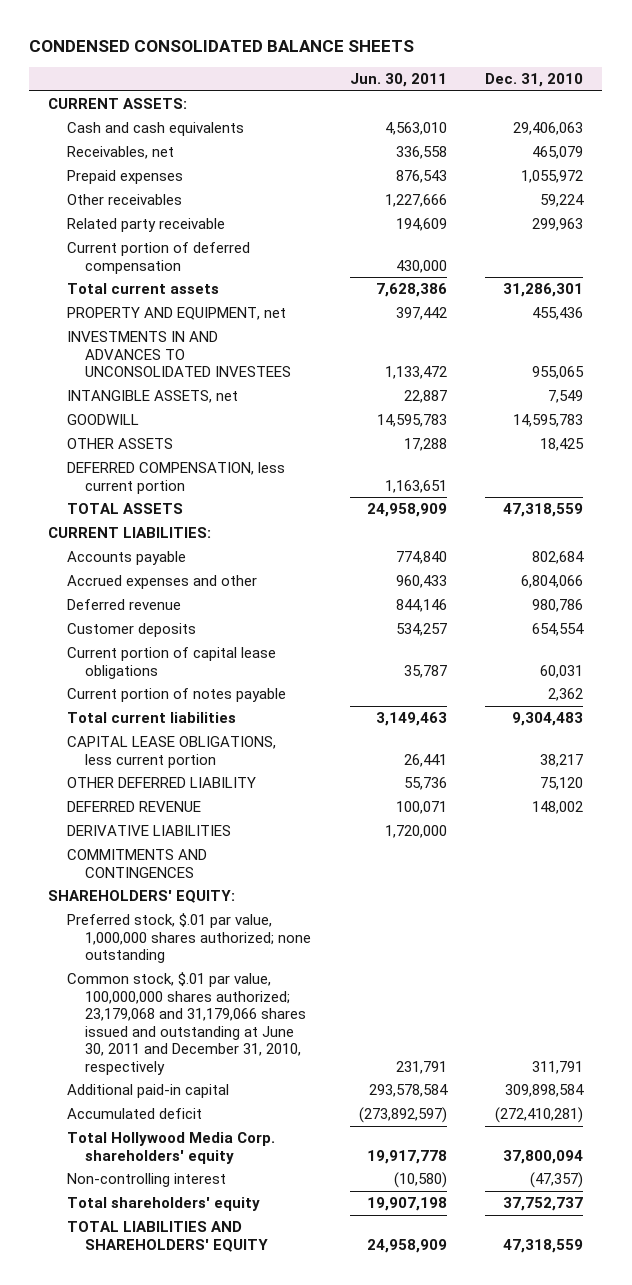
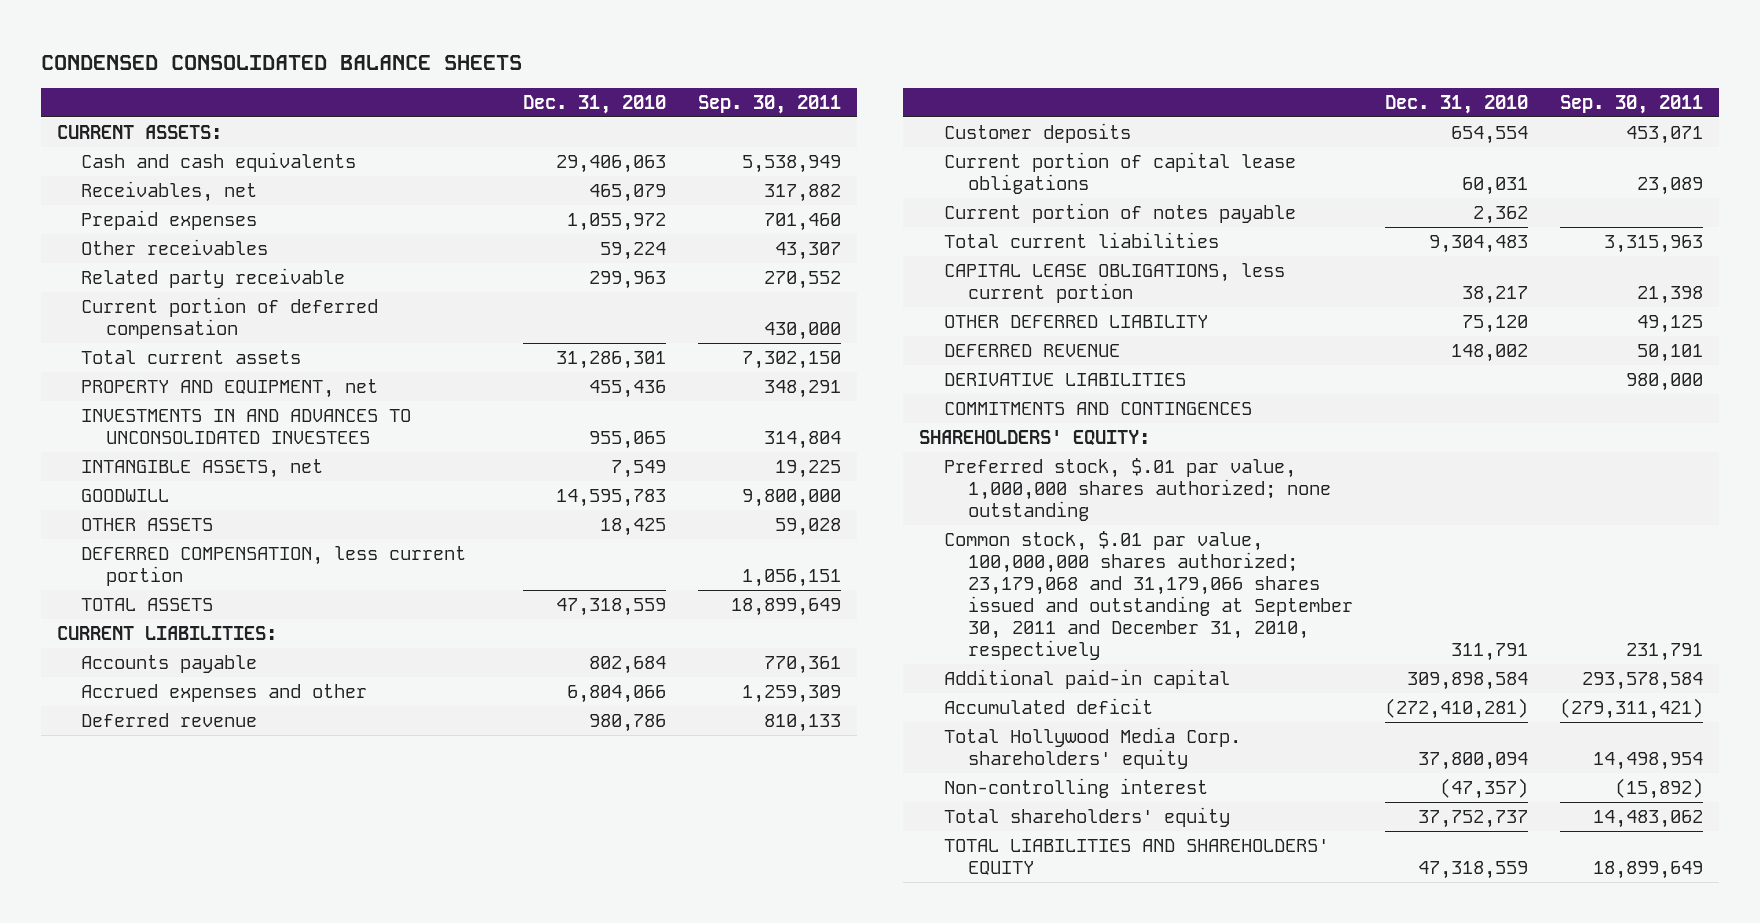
- | Jun. 30, 2011 | Dec. 31, 2010
+ | Dec. 31, 2010 | Sep. 30, 2011
- Common stock, $.01 par value, 100,000,000 shares authorized; 23,179,068 and 31,179,066 shares issued and outstanding at June 30, 2011 and December 31, 2010, respectively | 231,791 | 311,791
+ Common stock, $.01 par value, 100,000,000 shares authorized; 23,179,068 and 31,179,066 shares issued and outstanding at September 30, 2011 and December 31, 2010, respectively | 311,791 | 231,791

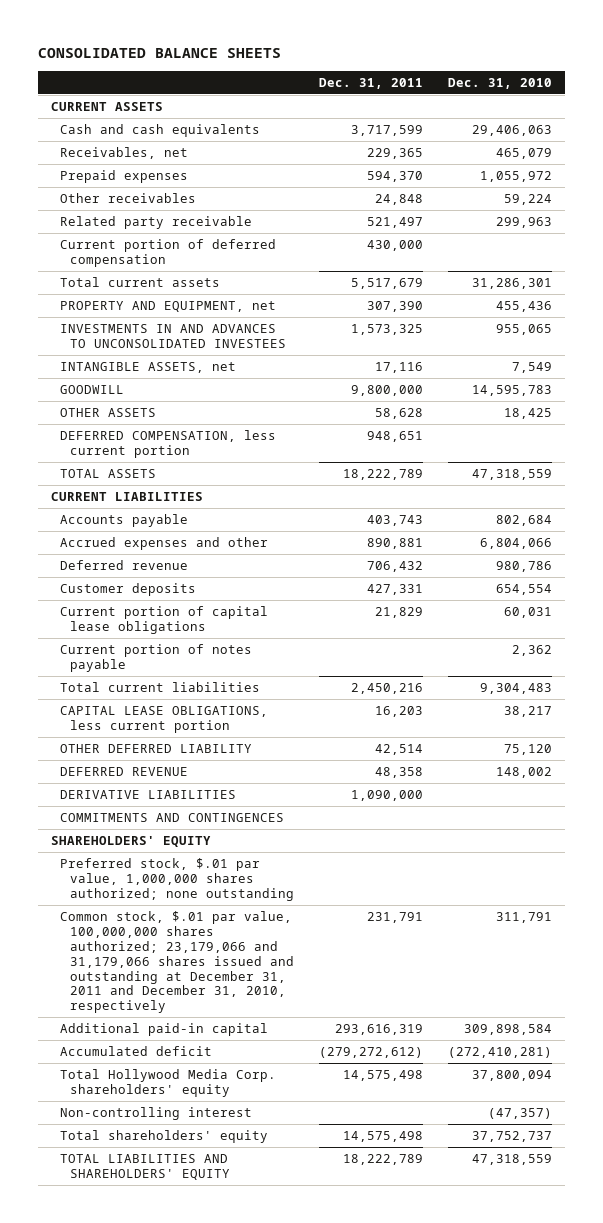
- CONDENSED CONSOLIDATED BALANCE SHEETS
+ CONSOLIDATED BALANCE SHEETS
- | Dec. 31, 2010 | Sep. 30, 2011
+ | Dec. 31, 2011 | Dec. 31, 2010
- CURRENT ASSETS:
+ CURRENT ASSETS
- CURRENT LIABILITIES:
+ CURRENT LIABILITIES
- SHAREHOLDERS' EQUITY:
+ SHAREHOLDERS' EQUITY
- Common stock, $.01 par value, 100,000,000 shares authorized; 23,179,068 and 31,179,066 shares issued and outstanding at September 30, 2011 and December 31, 2010, respectively | 311,791 | 231,791
+ Common stock, $.01 par value, 100,000,000 shares authorized; 23,179,066 and 31,179,066 shares issued and outstanding at December 31, 2011 and December 31, 2010, respectively | 231,791 | 311,791

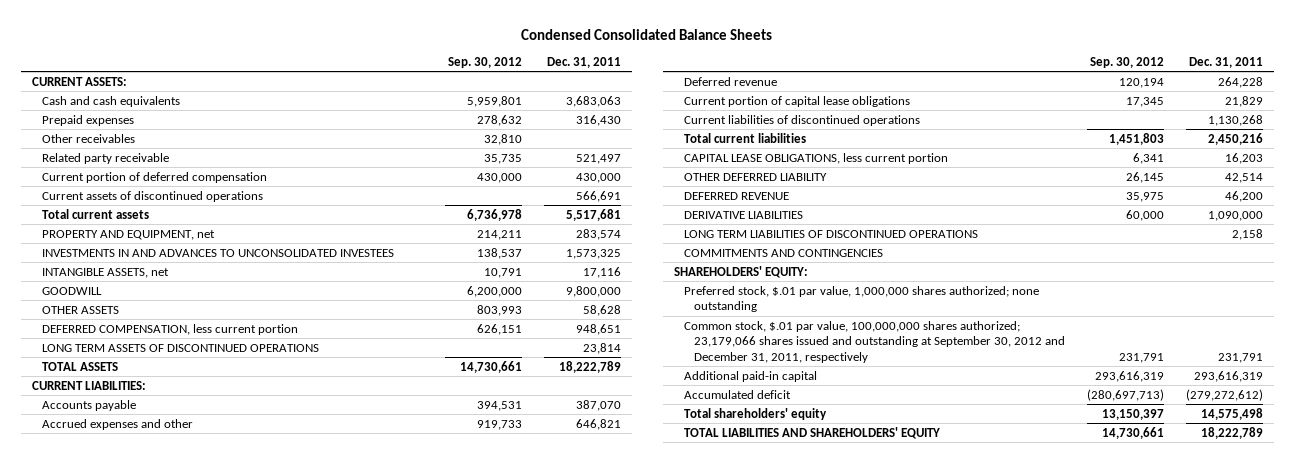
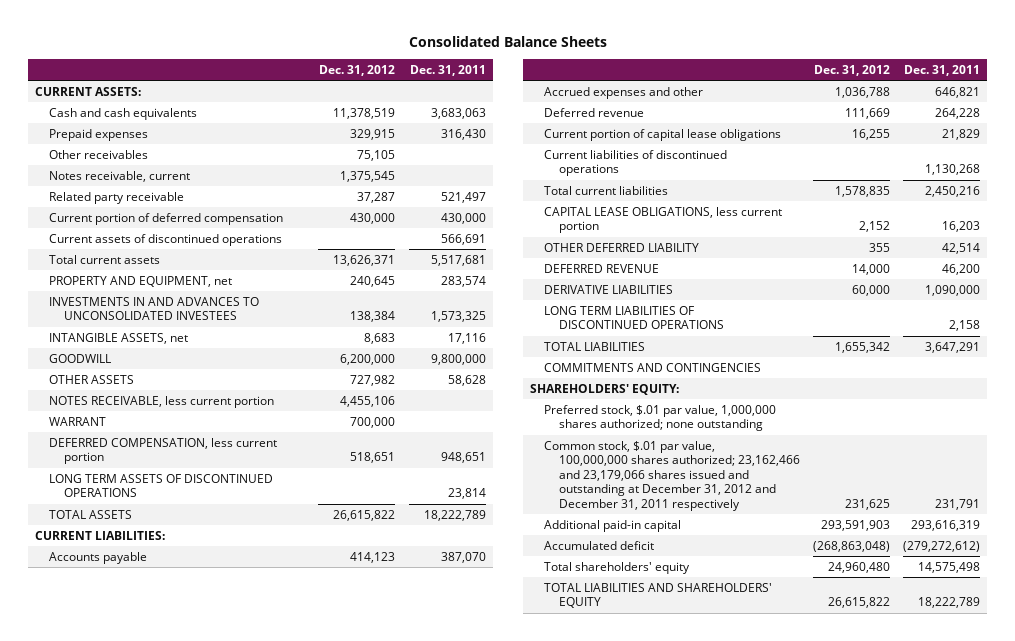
- Condensed Consolidated Balance Sheets
+ Consolidated Balance Sheets
- | Sep. 30, 2012 | Dec. 31, 2011
+ | Dec. 31, 2012 | Dec. 31, 2011
+ Notes receivable, current | 1,375,545 |
+ NOTES RECEIVABLE, less current portion | 4,455,106 |
+ WARRANT | 700,000 |
+ TOTAL LIABILITIES | 1,655,342 | 3,647,291
- Common stock, $.01 par value, 100,000,000 shares authorized; 23,179,066 shares issued and outstanding at September 30, 2012 and December 31, 2011, respectively | 231,791 | 231,791
+ Common stock, $.01 par value, 100,000,000 shares authorized; 23,162,466 and 23,179,066 shares issued and outstanding at December 31, 2012 and December 31, 2011 respectively | 231,625 | 231,791

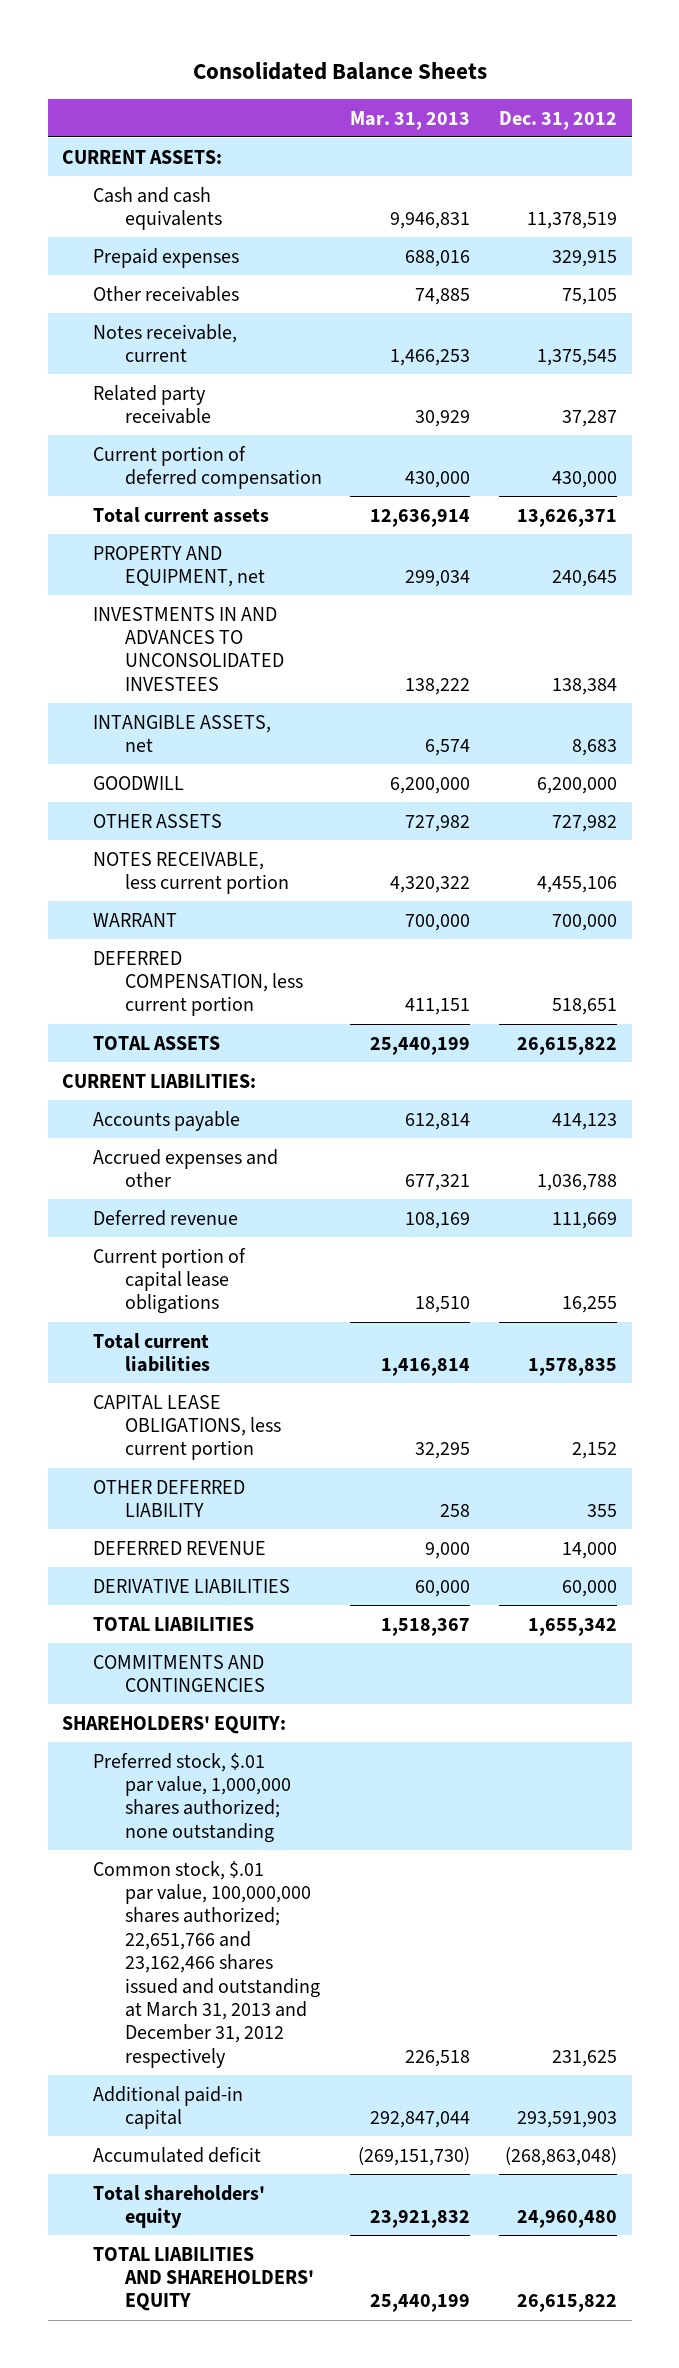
- | Dec. 31, 2012 | Dec. 31, 2011
+ | Mar. 31, 2013 | Dec. 31, 2012
- Current assets of discontinued operations | | 566,691
- LONG TERM ASSETS OF DISCONTINUED OPERATIONS | | 23,814
- Current liabilities of discontinued operations | | 1,130,268
- LONG TERM LIABILITIES OF DISCONTINUED OPERATIONS | | 2,158
- Common stock, $.01 par value, 100,000,000 shares authorized; 23,162,466 and 23,179,066 shares issued and outstanding at December 31, 2012 and December 31, 2011 respectively | 231,625 | 231,791
+ Common stock, $.01 par value, 100,000,000 shares authorized; 22,651,766 and 23,162,466 shares issued and outstanding at March 31, 2013 and December 31, 2012 respectively | 226,518 | 231,625

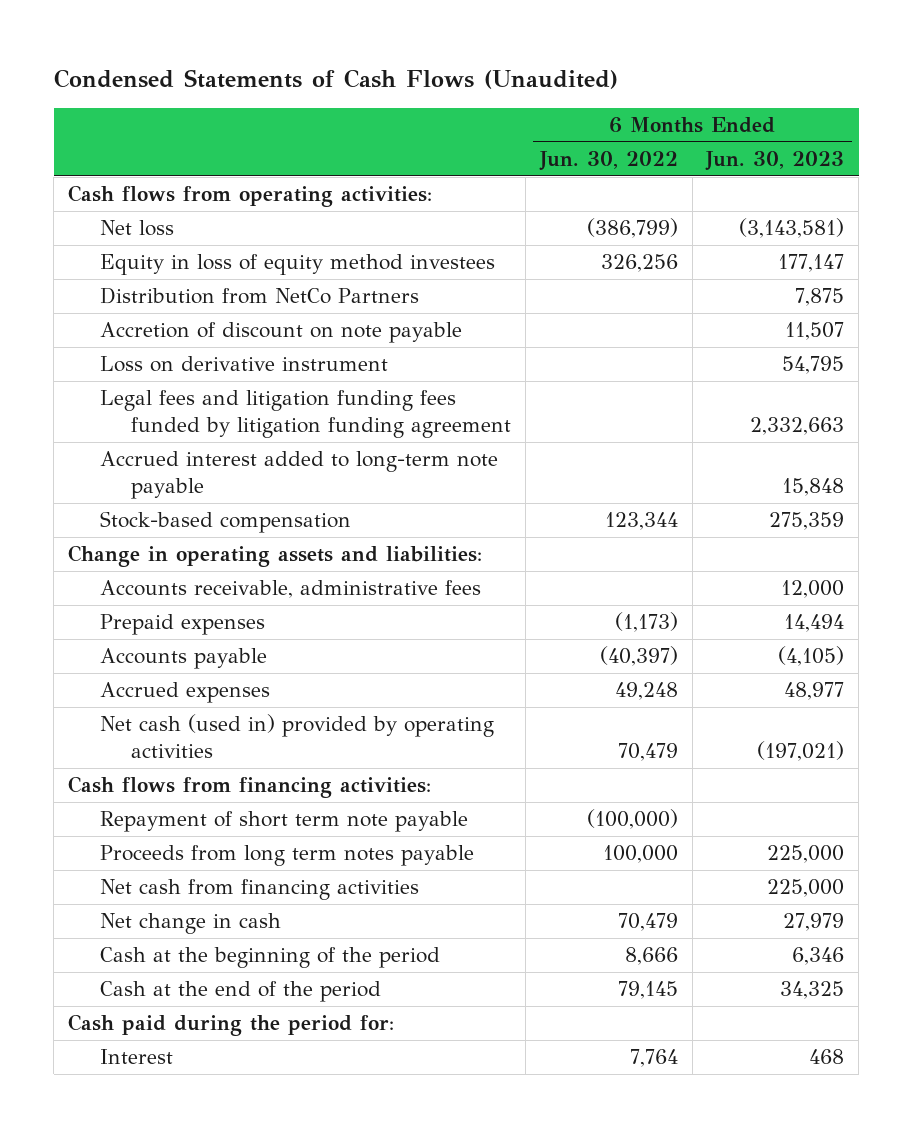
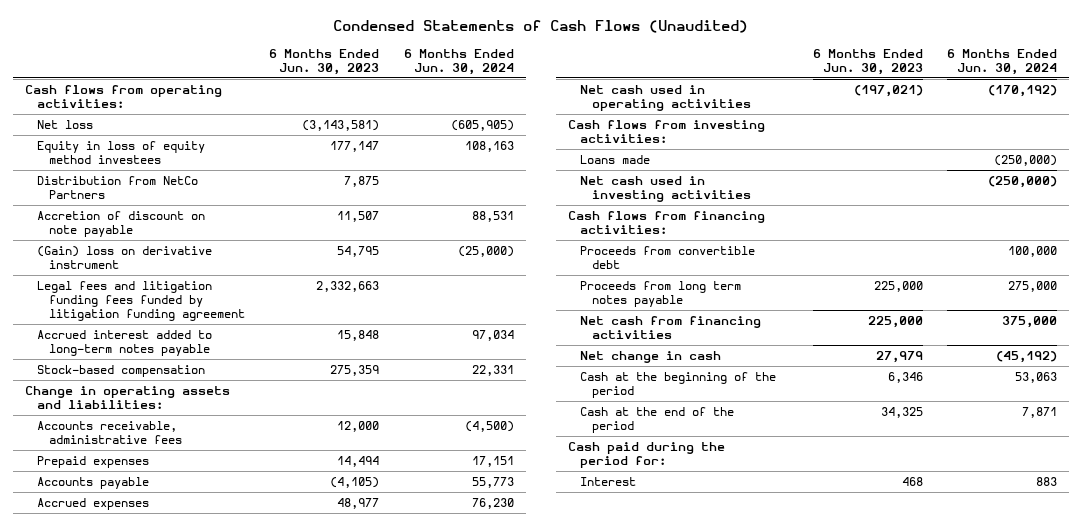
- | 6 Months Ended Jun. 30, 2022 | 6 Months Ended Jun. 30, 2023
+ | 6 Months Ended Jun. 30, 2023 | 6 Months Ended Jun. 30, 2024
- Loss on derivative instrument | | 54,795
+ (Gain) loss on derivative instrument | 54,795 | (25,000)
- Accrued interest added to long-term note payable | | 15,848
+ Accrued interest added to long-term notes payable | 15,848 | 97,034
- Net cash (used in) provided by operating activities | 70,479 | (197,021)
+ Net cash used in operating activities | (197,021) | (170,192)
+ Cash flows from investing activities:
+ Loans made | | (250,000)
+ Net cash used in investing activities | | (250,000)
- Repayment of short term note payable | (100,000) |
+ Proceeds from convertible debt | | 100,000

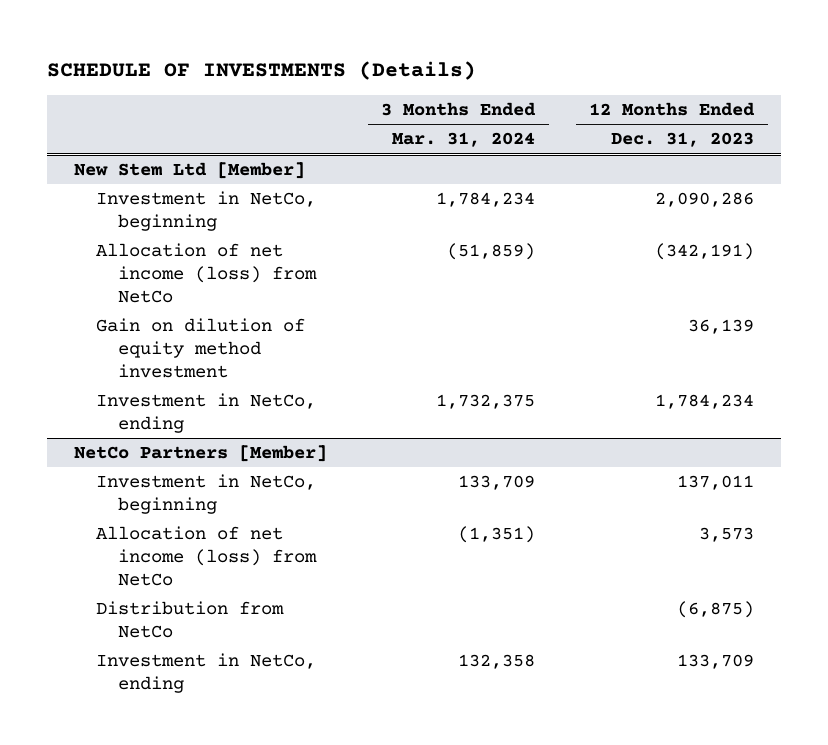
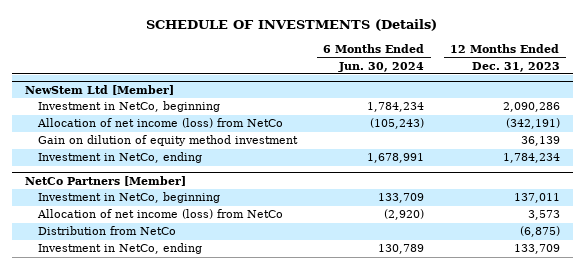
- | 3 Months Ended Mar. 31, 2024 | 12 Months Ended Dec. 31, 2023
+ | 6 Months Ended Jun. 30, 2024 | 12 Months Ended Dec. 31, 2023
- New Stem Ltd [Member]
+ NewStem Ltd [Member]

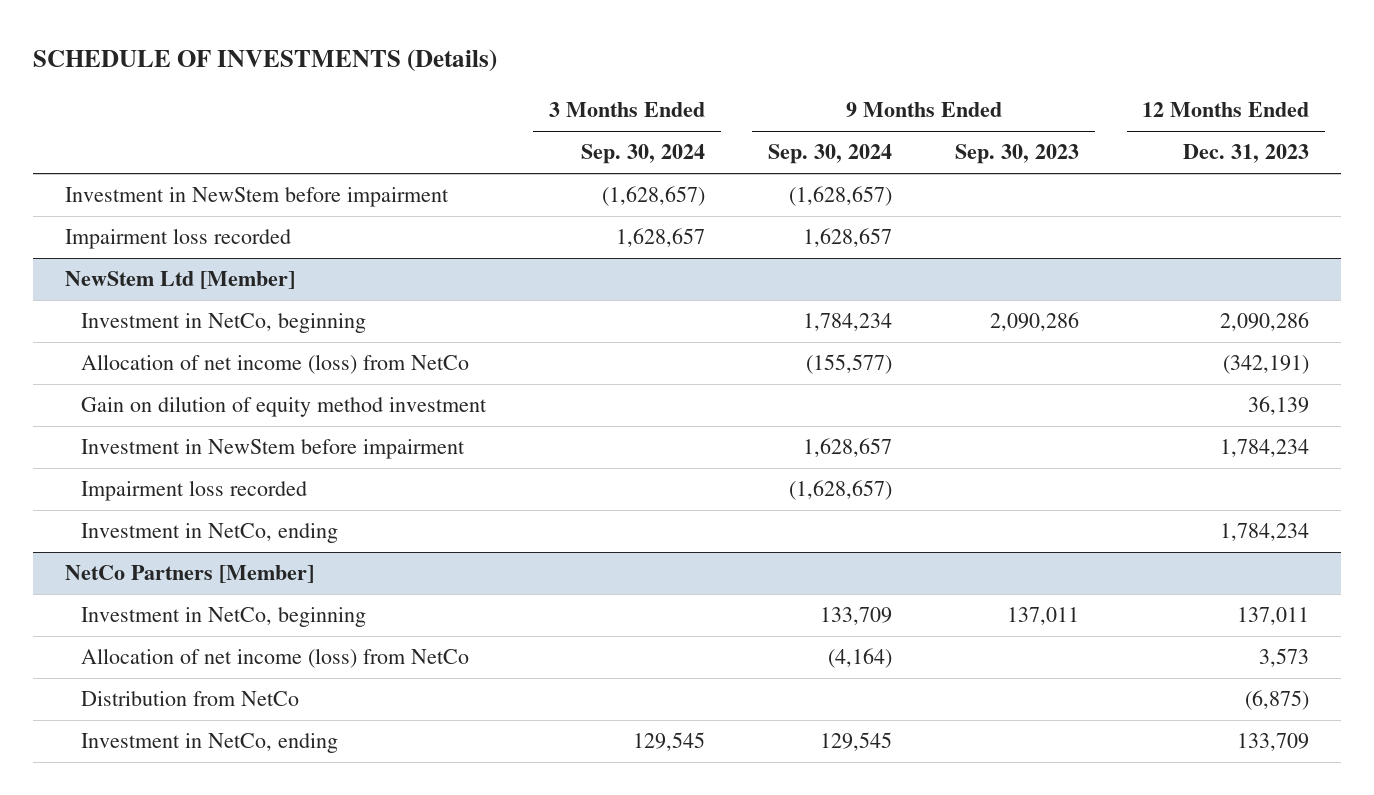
- | 6 Months Ended Jun. 30, 2024 | 12 Months Ended Dec. 31, 2023
+ | 3 Months Ended Sep. 30, 2024 | 9 Months Ended Sep. 30, 2024 | 9 Months Ended Sep. 30, 2023 | 12 Months Ended Dec. 31, 2023
+ Investment in NewStem before impairment | (1,628,657) | (1,628,657) | |
+ Impairment loss recorded | 1,628,657 | 1,628,657 | |
@ NewStem Ltd [Member]
+ Investment in NewStem before impairment | | 1,628,657 | | 1,784,234
+ Impairment loss recorded | | (1,628,657) | |

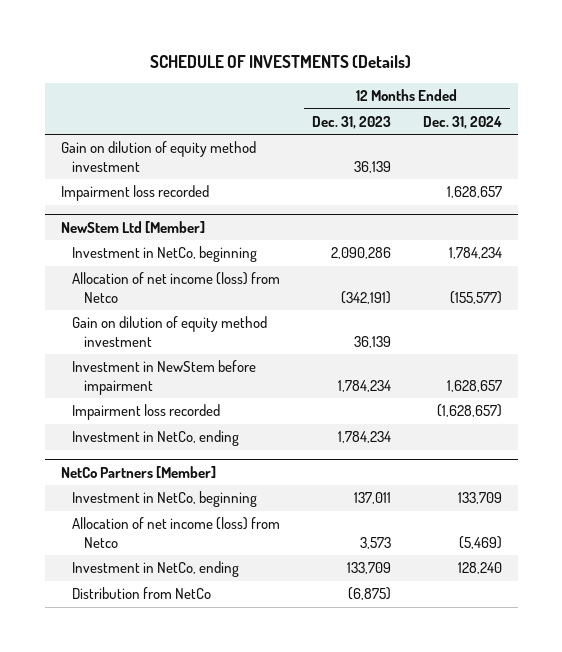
- | 3 Months Ended Sep. 30, 2024 | 9 Months Ended Sep. 30, 2024 | 9 Months Ended Sep. 30, 2023 | 12 Months Ended Dec. 31, 2023
+ | 12 Months Ended Dec. 31, 2023 | 12 Months Ended Dec. 31, 2024
- Investment in NewStem before impairment | (1,628,657) | (1,628,657) | |
+ Gain on dilution of equity method investment | 36,139 |
@ NewStem Ltd [Member]
- Allocation of net income (loss) from NetCo | | (155,577) | | (342,191)
+ Allocation of net income (loss) from Netco | (342,191) | (155,577)
@ NetCo Partners [Member]
- Allocation of net income (loss) from NetCo | | (4,164) | | 3,573
+ Allocation of net income (loss) from Netco | 3,573 | (5,469)
moved down: Distribution from NetCo | (6,875) |

